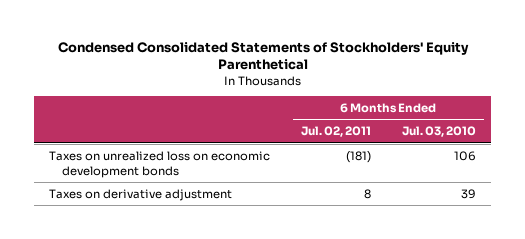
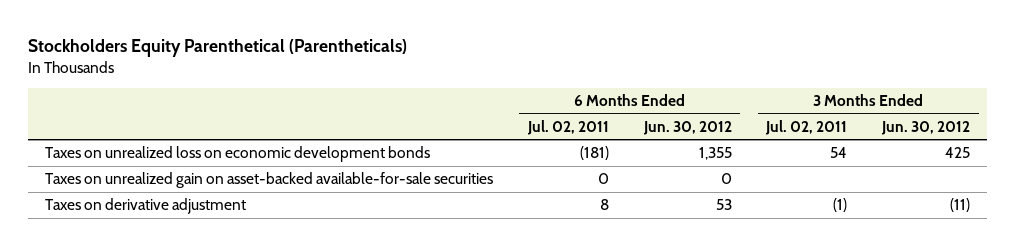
- Condensed Consolidated Statements of Stockholders' Equity Parenthetical
+ Stockholders Equity Parenthetical (Parentheticals)
- | 6 Months Ended Jul. 02, 2011 | 6 Months Ended Jul. 03, 2010
+ | 6 Months Ended Jul. 02, 2011 | 6 Months Ended Jun. 30, 2012 | 3 Months Ended Jul. 02, 2011 | 3 Months Ended Jun. 30, 2012
+ Taxes on unrealized gain on asset-backed available-for-sale securities | 0 | 0 | |

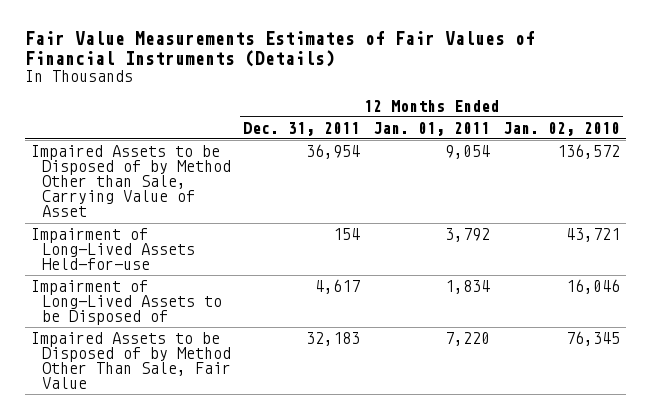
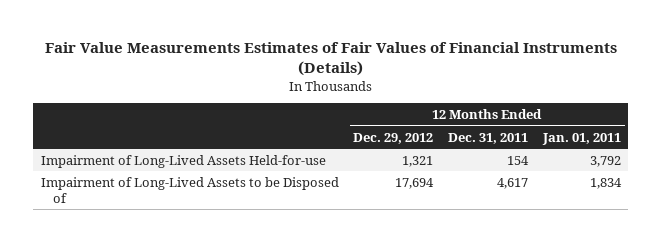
- | 12 Months Ended Dec. 31, 2011 | 12 Months Ended Jan. 01, 2011 | 12 Months Ended Jan. 02, 2010
+ | 12 Months Ended Dec. 29, 2012 | 12 Months Ended Dec. 31, 2011 | 12 Months Ended Jan. 01, 2011
- Impaired Assets to be Disposed of by Method Other than Sale, Carrying Value of Asset | 36,954 | 9,054 | 136,572
- Impaired Assets to be Disposed of by Method Other Than Sale, Fair Value | 32,183 | 7,220 | 76,345

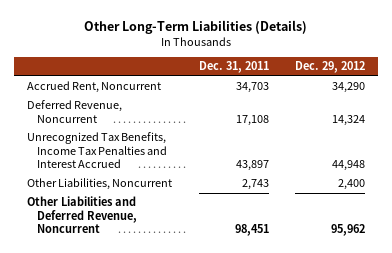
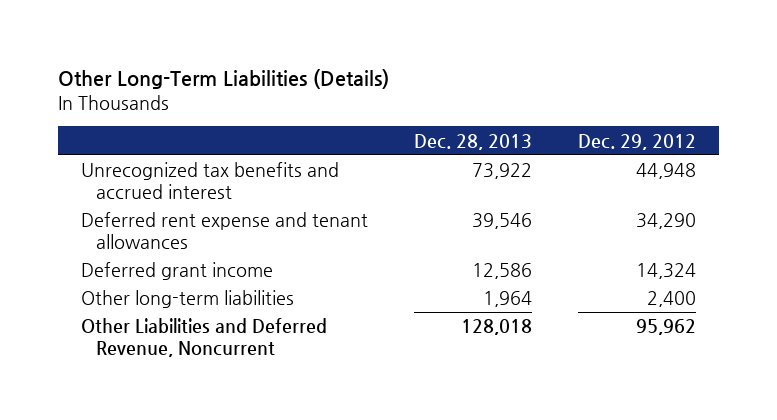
- | Dec. 31, 2011 | Dec. 29, 2012
+ | Dec. 28, 2013 | Dec. 29, 2012
- Accrued Rent, Noncurrent | 34,703 | 34,290
- Deferred Revenue, Noncurrent | 17,108 | 14,324
- Unrecognized Tax Benefits, Income Tax Penalties and Interest Accrued | 43,897 | 44,948
- Other Liabilities, Noncurrent | 2,743 | 2,400
+ Unrecognized tax benefits and accrued interest | 73,922 | 44,948
+ Deferred rent expense and tenant allowances | 39,546 | 34,290
+ Deferred grant income | 12,586 | 14,324
+ Other long-term liabilities | 1,964 | 2,400

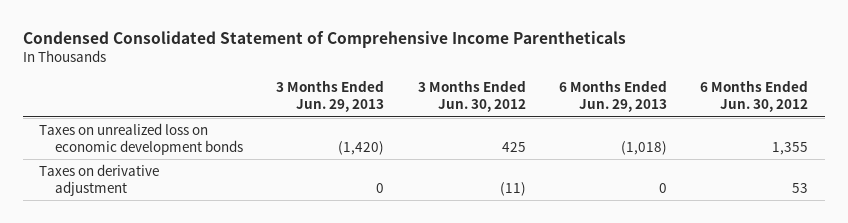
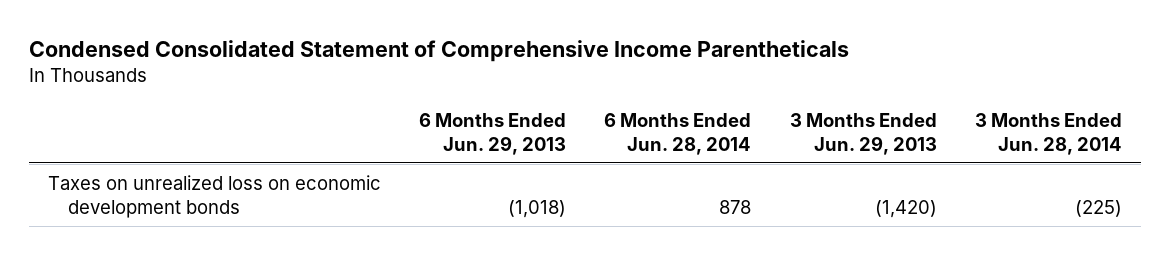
- | 3 Months Ended Jun. 29, 2013 | 3 Months Ended Jun. 30, 2012 | 6 Months Ended Jun. 29, 2013 | 6 Months Ended Jun. 30, 2012
+ | 6 Months Ended Jun. 29, 2013 | 6 Months Ended Jun. 28, 2014 | 3 Months Ended Jun. 29, 2013 | 3 Months Ended Jun. 28, 2014
- Taxes on derivative adjustment | 0 | (11) | 0 | 53

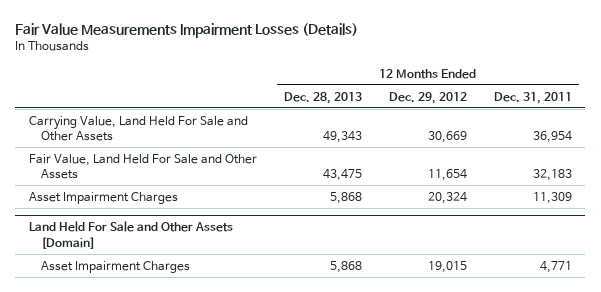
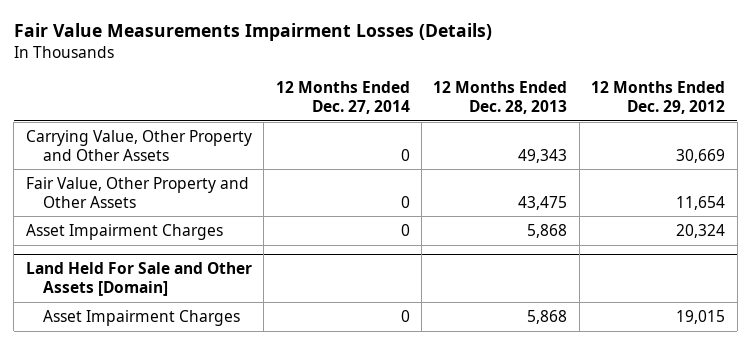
- | 12 Months Ended Dec. 28, 2013 | 12 Months Ended Dec. 29, 2012 | 12 Months Ended Dec. 31, 2011
+ | 12 Months Ended Dec. 27, 2014 | 12 Months Ended Dec. 28, 2013 | 12 Months Ended Dec. 29, 2012
- Carrying Value, Land Held For Sale and Other Assets | 49,343 | 30,669 | 36,954
- Fair Value, Land Held For Sale and Other Assets | 43,475 | 11,654 | 32,183
+ Carrying Value, Other Property and Other Assets | 0 | 49,343 | 30,669
+ Fair Value, Other Property and Other Assets | 0 | 43,475 | 11,654

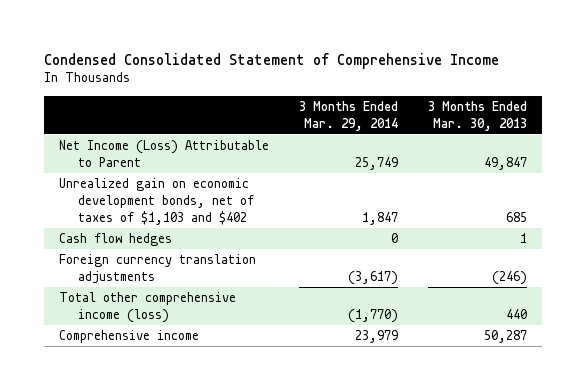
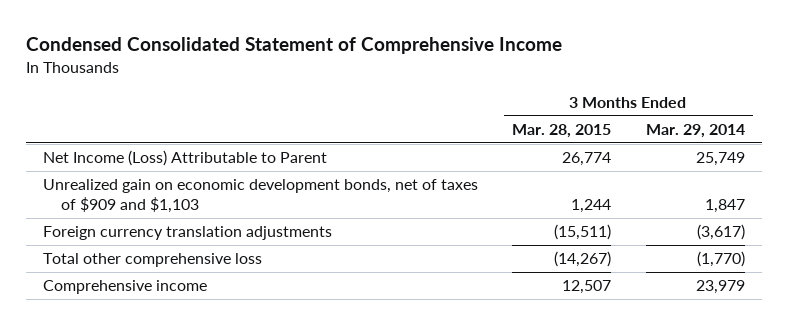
- | 3 Months Ended Mar. 29, 2014 | 3 Months Ended Mar. 30, 2013
+ | 3 Months Ended Mar. 28, 2015 | 3 Months Ended Mar. 29, 2014
- Unrealized gain on economic development bonds, net of taxes of $1,103 and $402 | 1,847 | 685
- Cash flow hedges | 0 | 1
+ Unrealized gain on economic development bonds, net of taxes of $909 and $1,103 | 1,244 | 1,847
- Total other comprehensive income (loss) | (1,770) | 440
+ Total other comprehensive loss | (14,267) | (1,770)

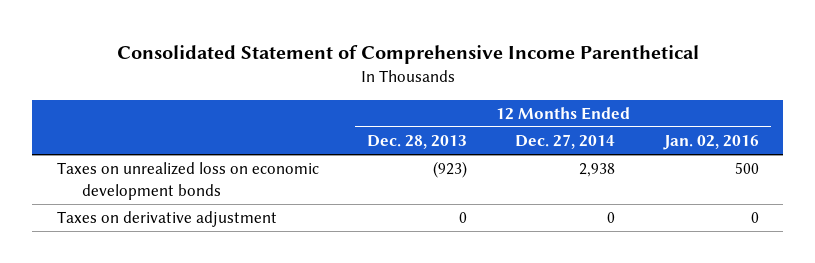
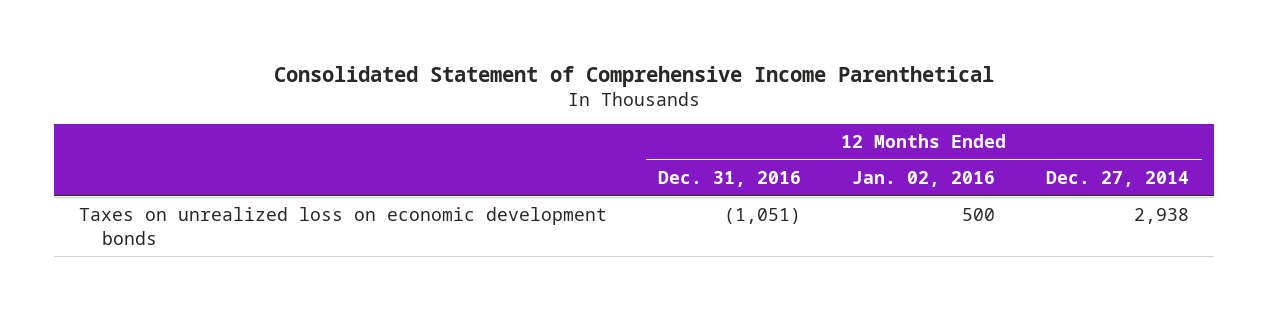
- | 12 Months Ended Dec. 28, 2013 | 12 Months Ended Dec. 27, 2014 | 12 Months Ended Jan. 02, 2016
+ | 12 Months Ended Dec. 31, 2016 | 12 Months Ended Jan. 02, 2016 | 12 Months Ended Dec. 27, 2014
- Taxes on derivative adjustment | 0 | 0 | 0

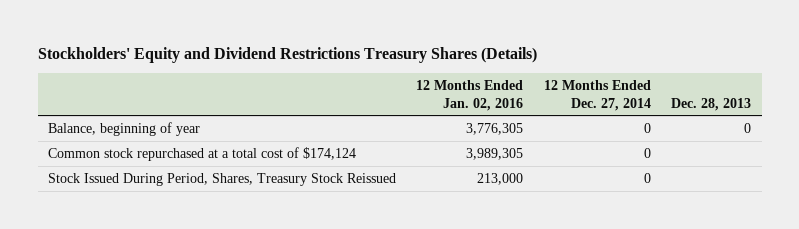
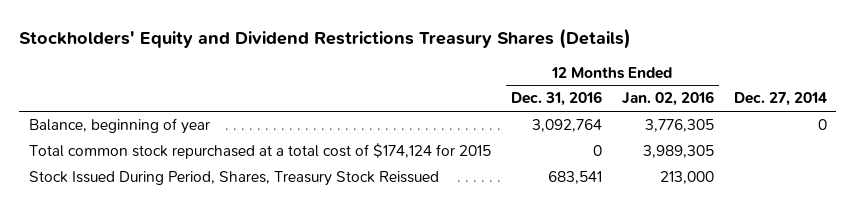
- | 12 Months Ended Jan. 02, 2016 | 12 Months Ended Dec. 27, 2014 | Dec. 28, 2013
+ | 12 Months Ended Dec. 31, 2016 | 12 Months Ended Jan. 02, 2016 | Dec. 27, 2014
- Common stock repurchased at a total cost of $174,124 | 3,989,305 | 0 |
+ Total common stock repurchased at a total cost of $174,124 for 2015 | 0 | 3,989,305 |

